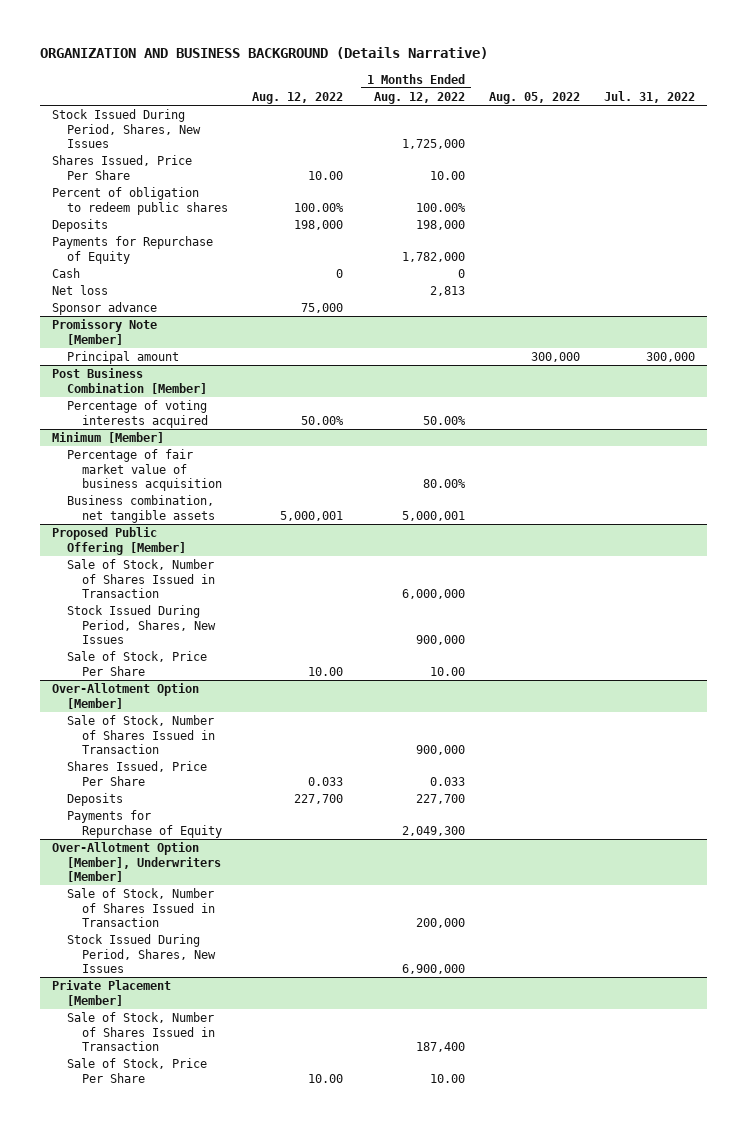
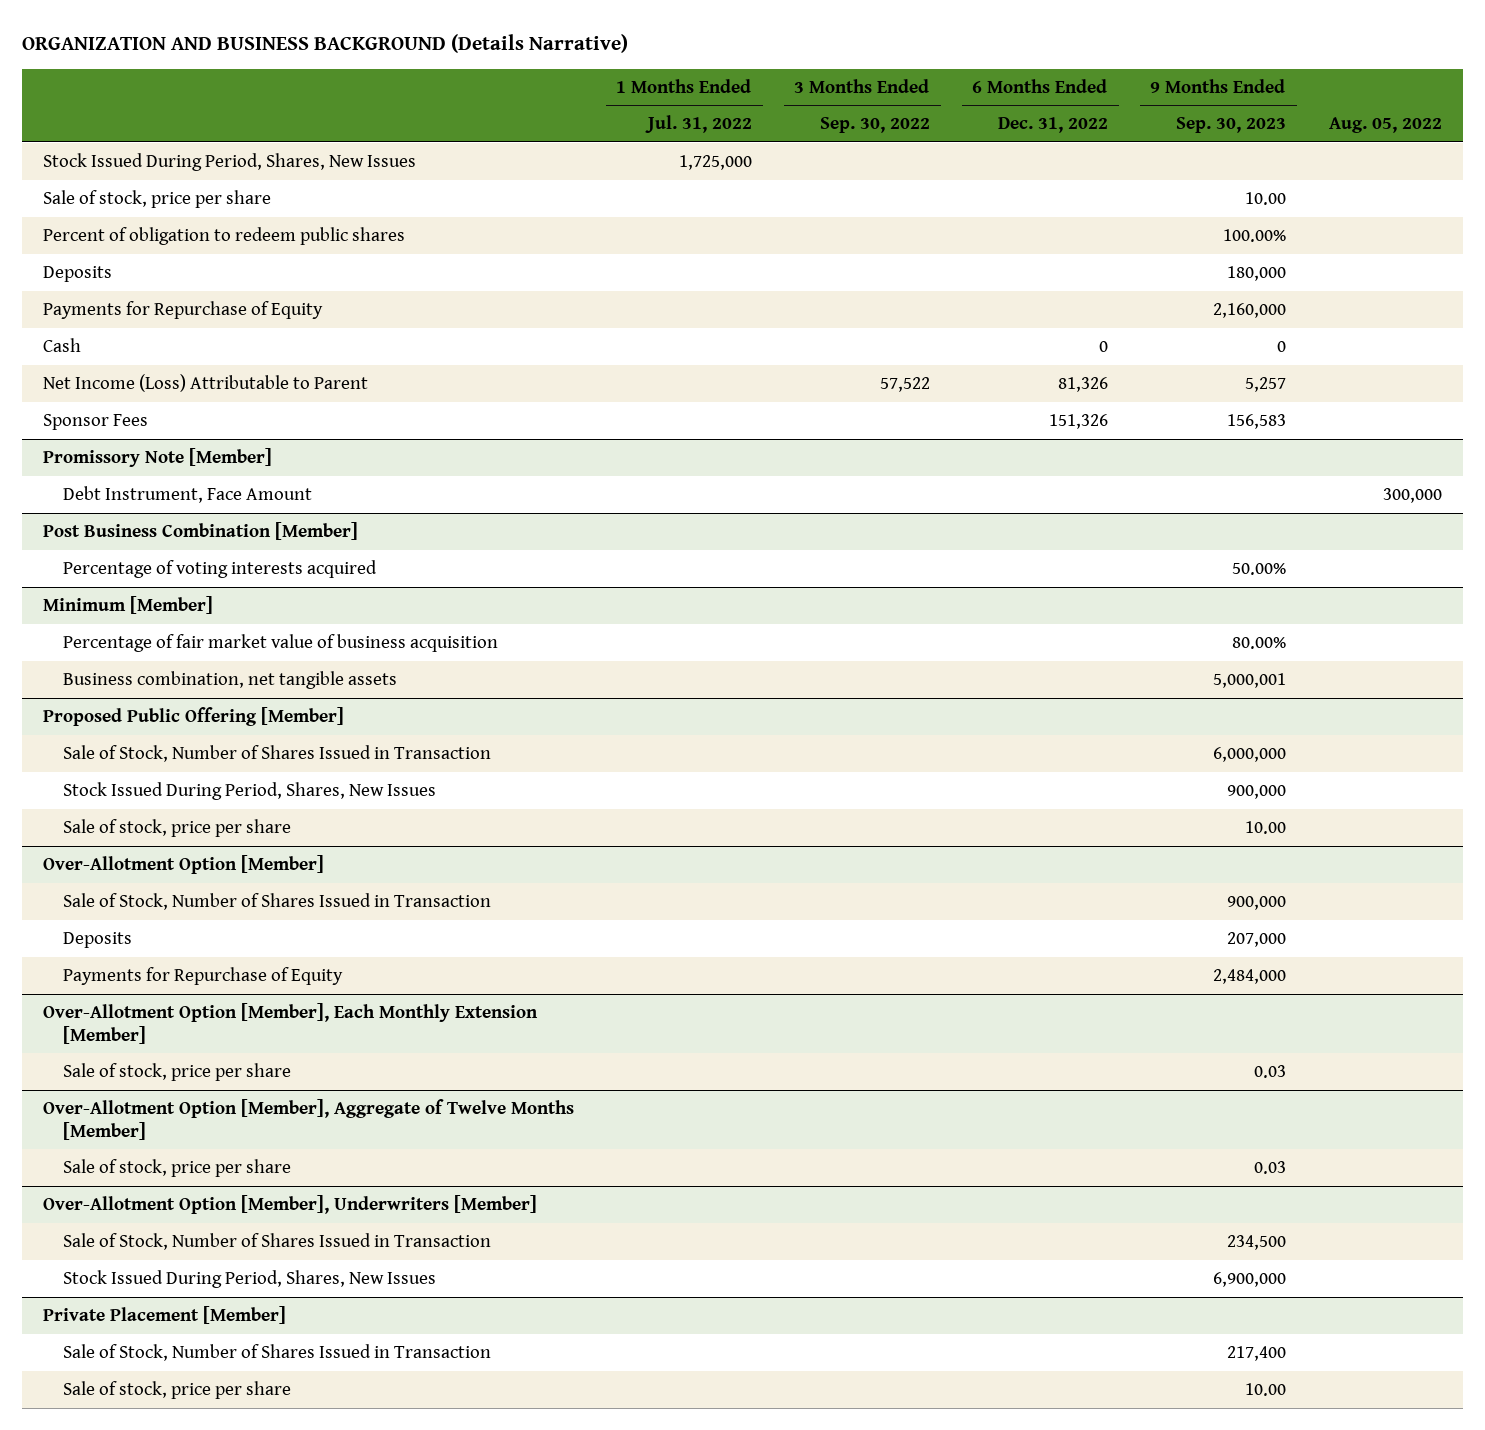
- | Aug. 12, 2022 | 1 Months Ended Aug. 12, 2022 | Aug. 05, 2022 | Jul. 31, 2022
+ | 1 Months Ended Jul. 31, 2022 | 3 Months Ended Sep. 30, 2022 | 6 Months Ended Dec. 31, 2022 | 9 Months Ended Sep. 30, 2023 | Aug. 05, 2022
- Shares Issued, Price Per Share | 10.00 | 10.00 | |
+ Sale of stock, price per share | | | | 10.00 |
- Net loss | | 2,813 | |
- Sponsor advance | 75,000 | | |
+ Net Income (Loss) Attributable to Parent | | 57,522 | 81,326 | 5,257 |
+ Sponsor Fees | | | 151,326 | 156,583 |
@ Promissory Note [Member]
- Principal amount | | | 300,000 | 300,000
+ Debt Instrument, Face Amount | | | | | 300,000
@ Proposed Public Offering [Member]
- Sale of Stock, Price Per Share | 10.00 | 10.00 | |
+ Sale of stock, price per share | | | | 10.00 |
@ Over-Allotment Option [Member]
- Shares Issued, Price Per Share | 0.033 | 0.033 | |
+ Over-Allotment Option [Member], Each Monthly Extension [Member]
+ Sale of stock, price per share | | | | 0.03 |
+ Over-Allotment Option [Member], Aggregate of Twelve Months [Member]
+ Sale of stock, price per share | | | | 0.03 |
@ Private Placement [Member]
- Sale of Stock, Price Per Share | 10.00 | 10.00 | |
+ Sale of stock, price per share | | | | 10.00 |

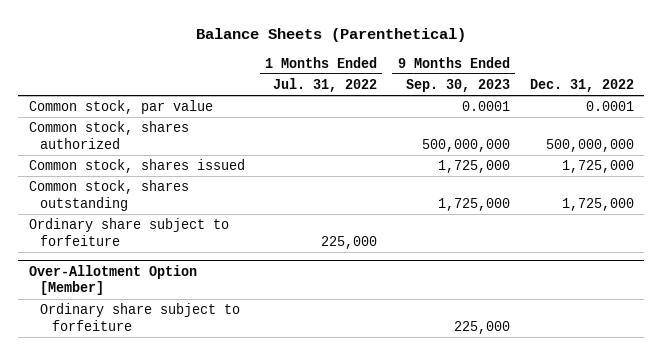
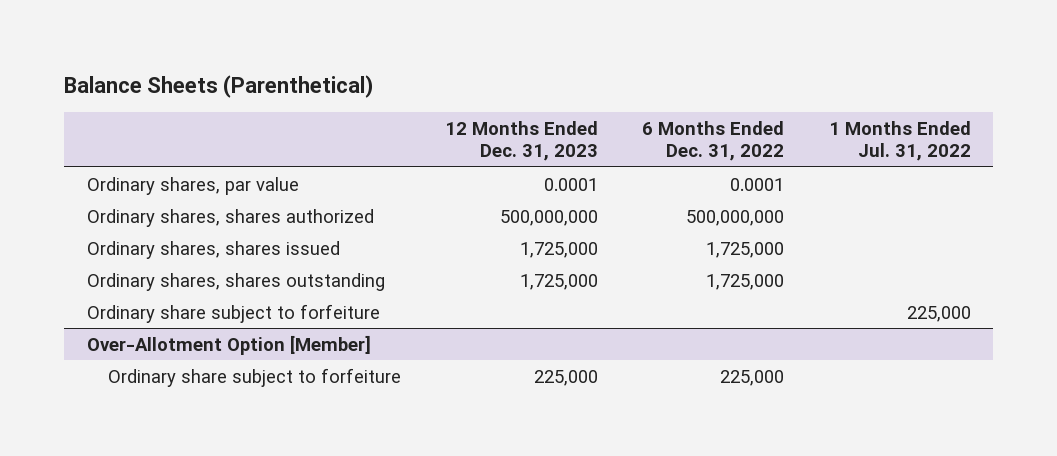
- | 1 Months Ended Jul. 31, 2022 | 9 Months Ended Sep. 30, 2023 | Dec. 31, 2022
+ | 12 Months Ended Dec. 31, 2023 | 6 Months Ended Dec. 31, 2022 | 1 Months Ended Jul. 31, 2022
- Common stock, par value | | 0.0001 | 0.0001
- Common stock, shares authorized | | 500,000,000 | 500,000,000
- Common stock, shares issued | | 1,725,000 | 1,725,000
- Common stock, shares outstanding | | 1,725,000 | 1,725,000
+ Ordinary shares, par value | 0.0001 | 0.0001 |
+ Ordinary shares, shares authorized | 500,000,000 | 500,000,000 |
+ Ordinary shares, shares issued | 1,725,000 | 1,725,000 |
+ Ordinary shares, shares outstanding | 1,725,000 | 1,725,000 |

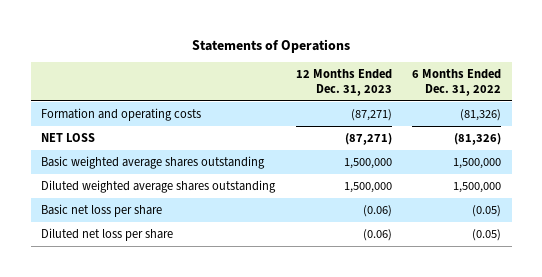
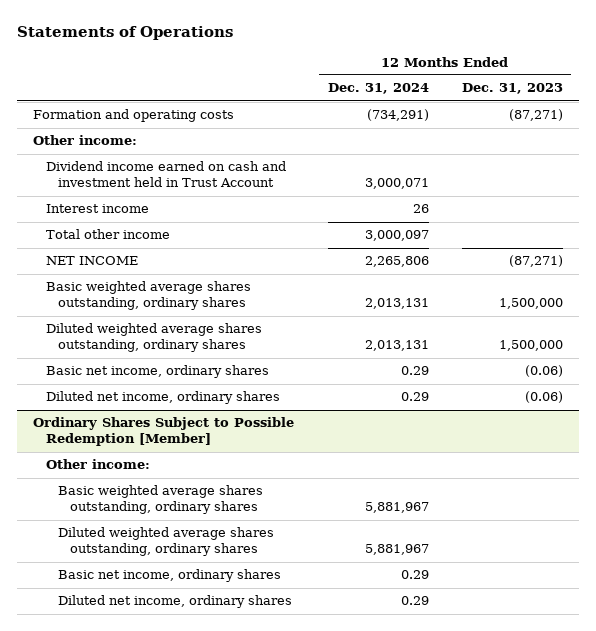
- | 12 Months Ended Dec. 31, 2023 | 6 Months Ended Dec. 31, 2022
+ | 12 Months Ended Dec. 31, 2024 | 12 Months Ended Dec. 31, 2023
- NET LOSS | (87,271) | (81,326)
- Basic weighted average shares outstanding | 1,500,000 | 1,500,000
- Diluted weighted average shares outstanding | 1,500,000 | 1,500,000
- Basic net loss per share | (0.06) | (0.05)
- Diluted net loss per share | (0.06) | (0.05)
+ Other income:
+ Dividend income earned on cash and investment held in Trust Account | 3,000,071 |
+ Interest income | 26 |
+ Total other income | 3,000,097 |
+ NET INCOME | 2,265,806 | (87,271)
+ Basic weighted average shares outstanding, ordinary shares | 2,013,131 | 1,500,000
+ Diluted weighted average shares outstanding, ordinary shares | 2,013,131 | 1,500,000
+ Basic net income, ordinary shares | 0.29 | (0.06)
+ Diluted net income, ordinary shares | 0.29 | (0.06)
+ Ordinary Shares Subject to Possible Redemption [Member]
+ Other income:
+ Basic weighted average shares outstanding, ordinary shares | 5,881,967 |
+ Diluted weighted average shares outstanding, ordinary shares | 5,881,967 |
+ Basic net income, ordinary shares | 0.29 |
+ Diluted net income, ordinary shares | 0.29 |

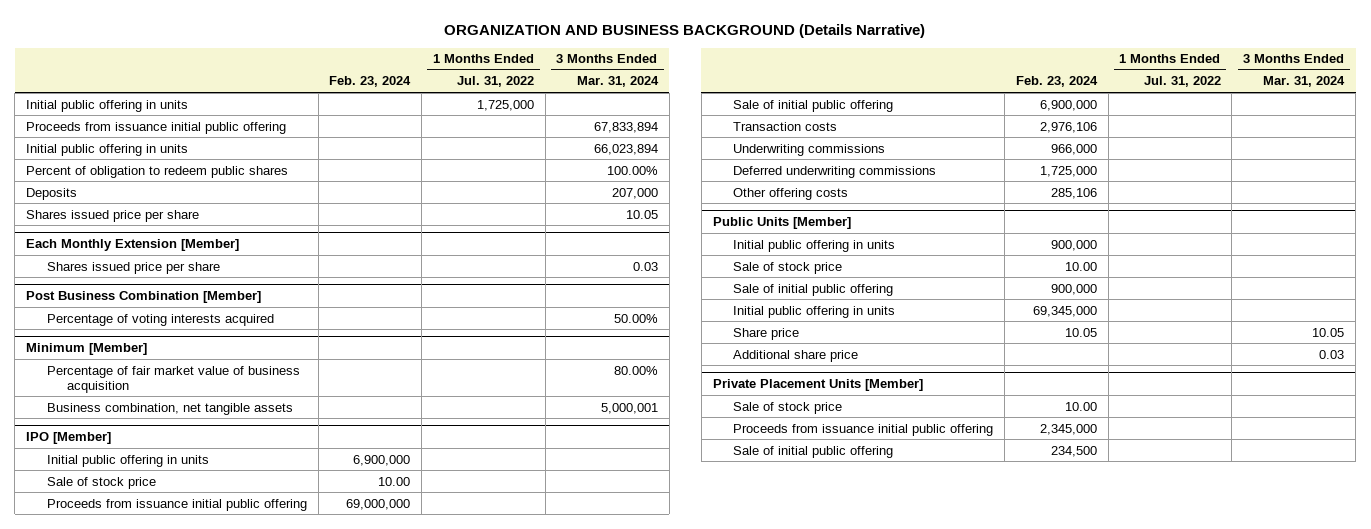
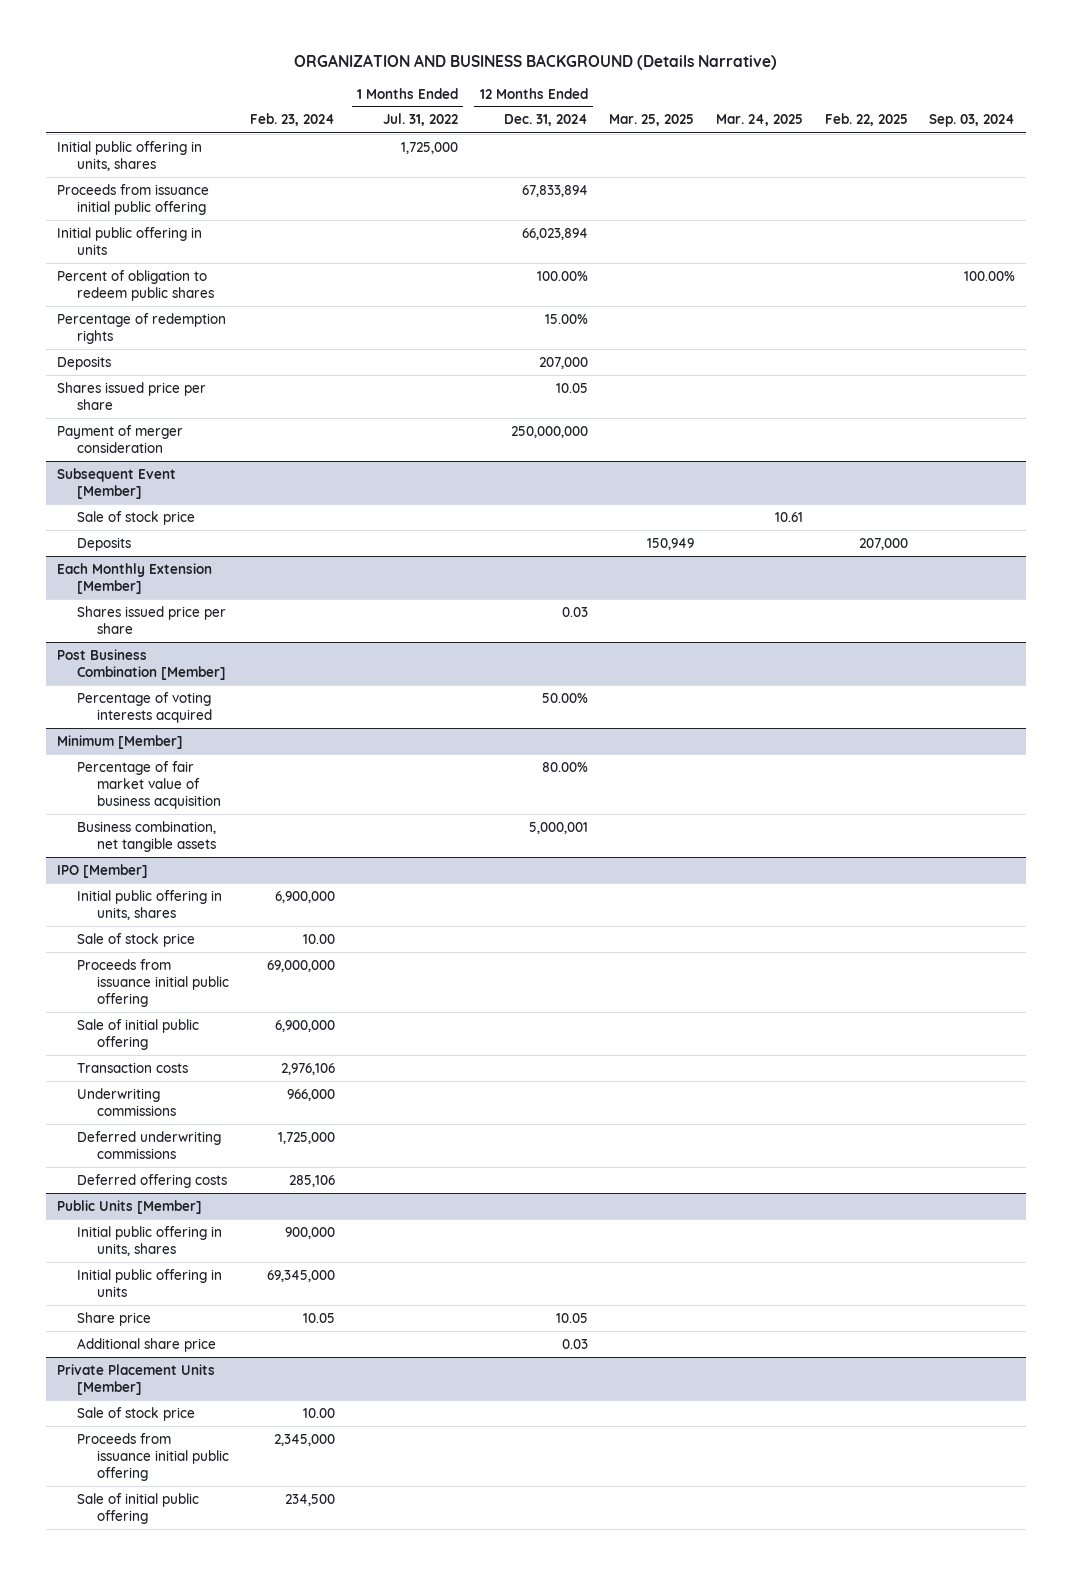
- | Feb. 23, 2024 | 1 Months Ended Jul. 31, 2022 | 3 Months Ended Mar. 31, 2024
+ | Feb. 23, 2024 | 1 Months Ended Jul. 31, 2022 | 12 Months Ended Dec. 31, 2024 | Mar. 25, 2025 | Mar. 24, 2025 | Feb. 22, 2025 | Sep. 03, 2024
- Initial public offering in units | | 1,725,000 |
+ Initial public offering in units, shares | | 1,725,000 | | | | |
+ Percentage of redemption rights | | | 15.00% | | | |
+ Payment of merger consideration | | | 250,000,000 | | | |
+ Subsequent Event [Member]
+ Sale of stock price | | | | | 10.61 | |
+ Deposits | | | | 150,949 | | 207,000 |
@ IPO [Member]
- Initial public offering in units | 6,900,000 | |
+ Initial public offering in units, shares | 6,900,000 | | | | | |
- Other offering costs | 285,106 | |
+ Deferred offering costs | 285,106 | | | | | |
@ Public Units [Member]
- Initial public offering in units | 900,000 | |
- Sale of stock price | 10.00 | |
- Sale of initial public offering | 900,000 | |
+ Initial public offering in units, shares | 900,000 | | | | | |

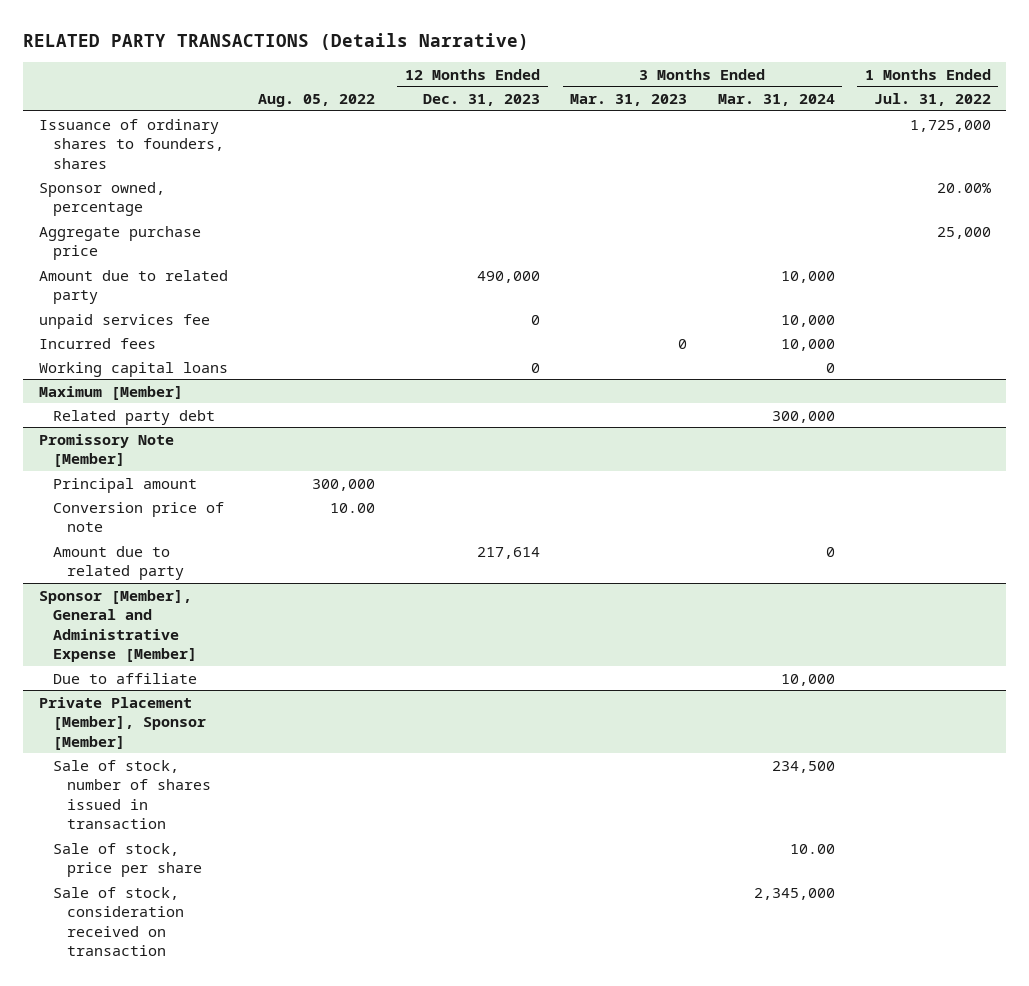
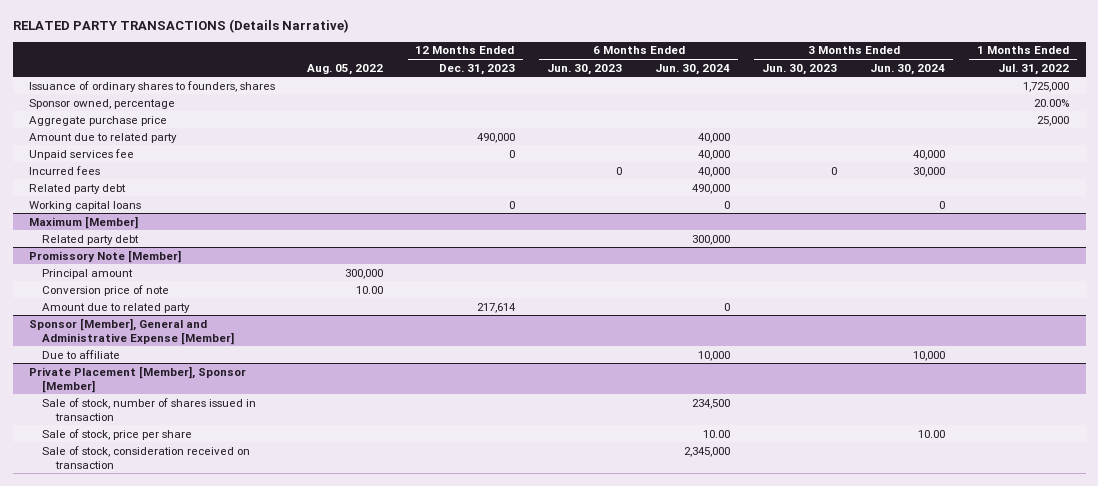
- | Aug. 05, 2022 | 12 Months Ended Dec. 31, 2023 | 3 Months Ended Mar. 31, 2023 | 3 Months Ended Mar. 31, 2024 | 1 Months Ended Jul. 31, 2022
+ | Aug. 05, 2022 | 12 Months Ended Dec. 31, 2023 | 6 Months Ended Jun. 30, 2023 | 6 Months Ended Jun. 30, 2024 | 3 Months Ended Jun. 30, 2023 | 3 Months Ended Jun. 30, 2024 | 1 Months Ended Jul. 31, 2022
- unpaid services fee | | 0 | | 10,000 |
+ Unpaid services fee | | 0 | | 40,000 | | 40,000 |
+ Related party debt | | | | 490,000 | | |

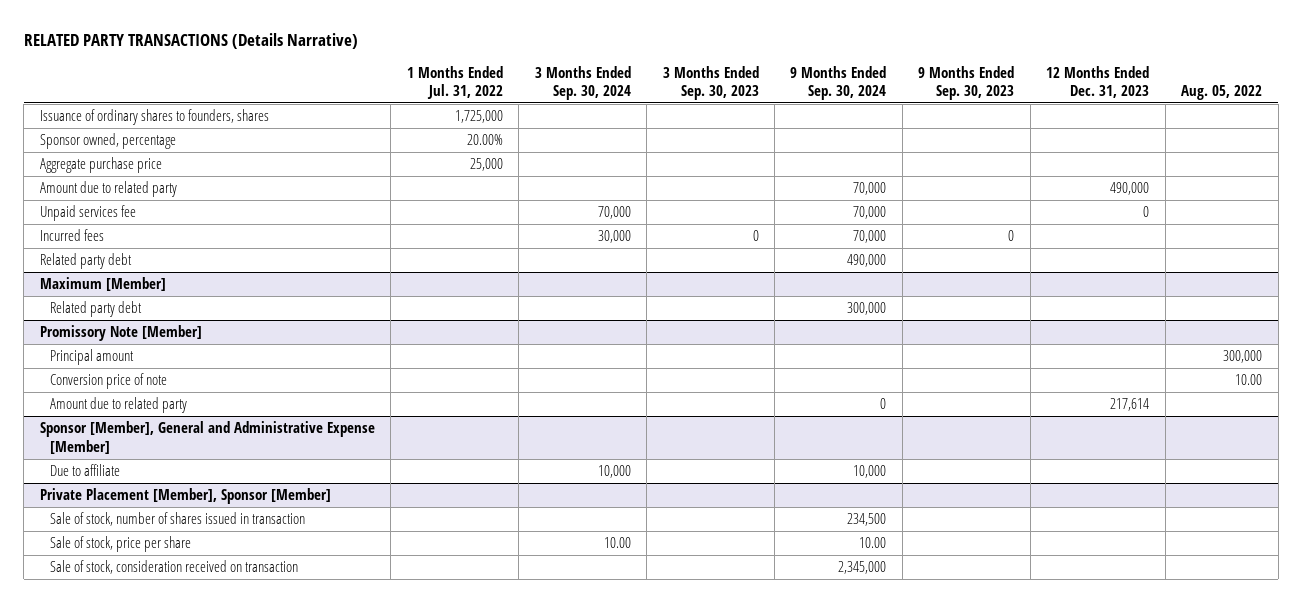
- | Aug. 05, 2022 | 12 Months Ended Dec. 31, 2023 | 6 Months Ended Jun. 30, 2023 | 6 Months Ended Jun. 30, 2024 | 3 Months Ended Jun. 30, 2023 | 3 Months Ended Jun. 30, 2024 | 1 Months Ended Jul. 31, 2022
+ | 1 Months Ended Jul. 31, 2022 | 3 Months Ended Sep. 30, 2024 | 3 Months Ended Sep. 30, 2023 | 9 Months Ended Sep. 30, 2024 | 9 Months Ended Sep. 30, 2023 | 12 Months Ended Dec. 31, 2023 | Aug. 05, 2022
- Working capital loans | | 0 | | 0 | | 0 |

